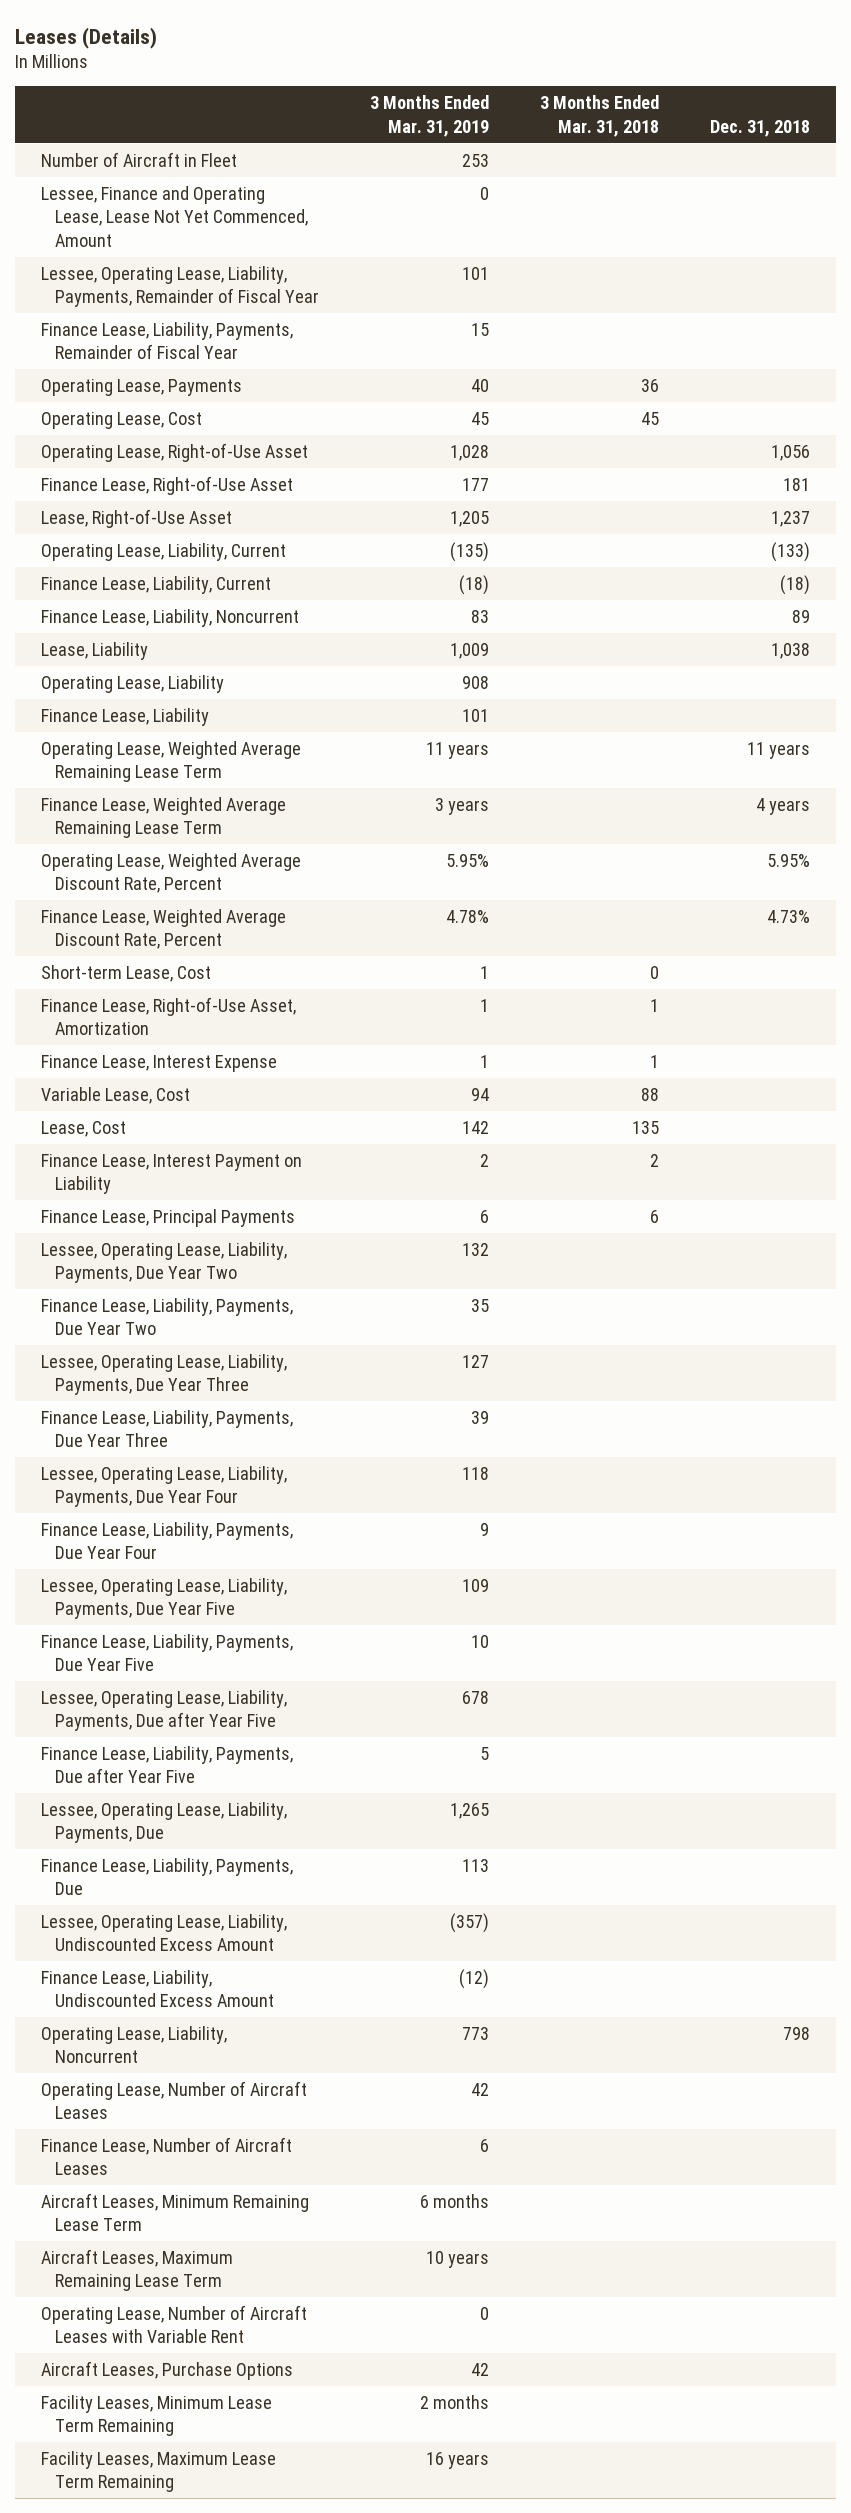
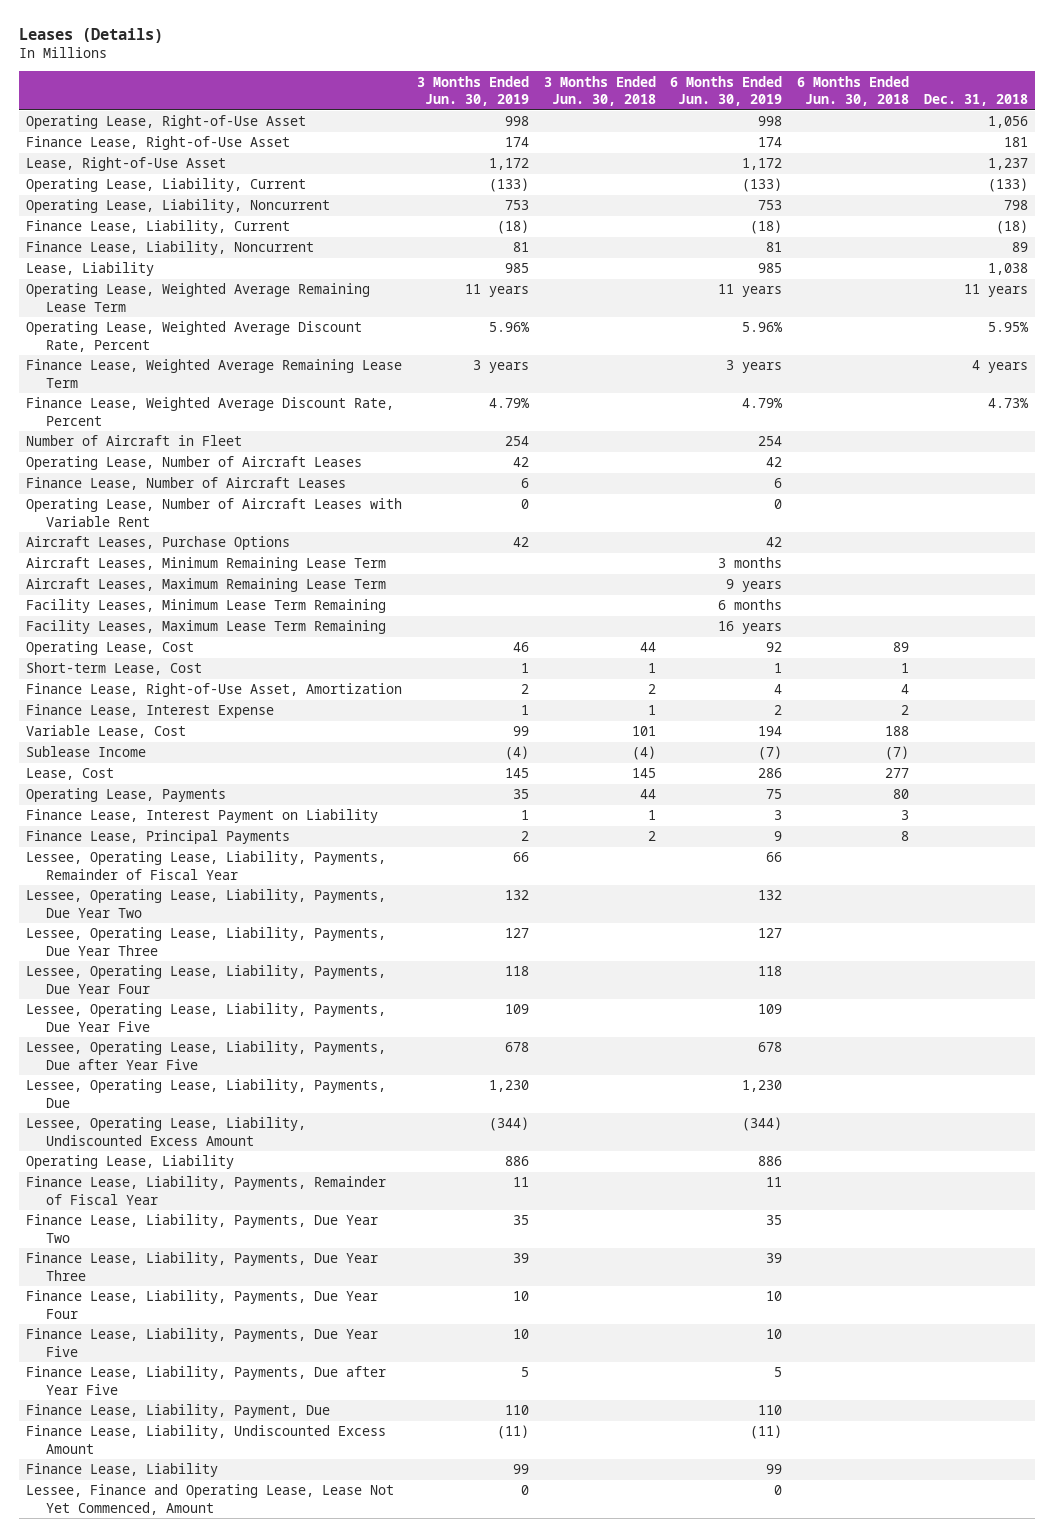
- | 3 Months Ended Mar. 31, 2019 | 3 Months Ended Mar. 31, 2018 | Dec. 31, 2018
+ | 3 Months Ended Jun. 30, 2019 | 3 Months Ended Jun. 30, 2018 | 6 Months Ended Jun. 30, 2019 | 6 Months Ended Jun. 30, 2018 | Dec. 31, 2018
moved up: Operating Lease, Liability, Noncurrent | 753 | | 753 | | 798
moved down: Finance Lease, Weighted Average Remaining Lease Term | 3 years | | 3 years | | 4 years
moved down: Number of Aircraft in Fleet | 254 | | 254 | |
moved up: Operating Lease, Number of Aircraft Leases | 42 | | 42 | |
moved up: Finance Lease, Number of Aircraft Leases | 6 | | 6 | |
moved up: Operating Lease, Number of Aircraft Leases with Variable Rent | 0 | | 0 | |
moved up: Aircraft Leases, Purchase Options | 42 | | 42 | |
moved up: Aircraft Leases, Minimum Remaining Lease Term | | | 3 months | |
moved up: Aircraft Leases, Maximum Remaining Lease Term | | | 9 years | |
moved up: Facility Leases, Minimum Lease Term Remaining | | | 6 months | |
moved up: Facility Leases, Maximum Lease Term Remaining | | | 16 years | |
moved down: Operating Lease, Cost | 46 | 44 | 92 | 89 |
+ Sublease Income | (4) | (4) | (7) | (7) |
moved down: Operating Lease, Payments | 35 | 44 | 75 | 80 |
moved down: Lessee, Operating Lease, Liability, Payments, Remainder of Fiscal Year | 66 | | 66 | |
- Finance Lease, Liability, Payments, Due | 113 | |
moved down: Operating Lease, Liability | 886 | | 886 | |
moved down: Finance Lease, Liability, Payments, Remainder of Fiscal Year | 11 | | 11 | |
moved down: Finance Lease, Liability, Payments, Due Year Two | 35 | | 35 | |
moved down: Finance Lease, Liability, Payments, Due Year Three | 39 | | 39 | |
moved down: Finance Lease, Liability, Payments, Due Year Four | 10 | | 10 | |
moved down: Finance Lease, Liability, Payments, Due Year Five | 10 | | 10 | |
moved down: Finance Lease, Liability, Payments, Due after Year Five | 5 | | 5 | |
+ Finance Lease, Liability, Payment, Due | 110 | | 110 | |
moved down: Finance Lease, Liability | 99 | | 99 | |
moved down: Lessee, Finance and Operating Lease, Lease Not Yet Commenced, Amount | 0 | | 0 | |

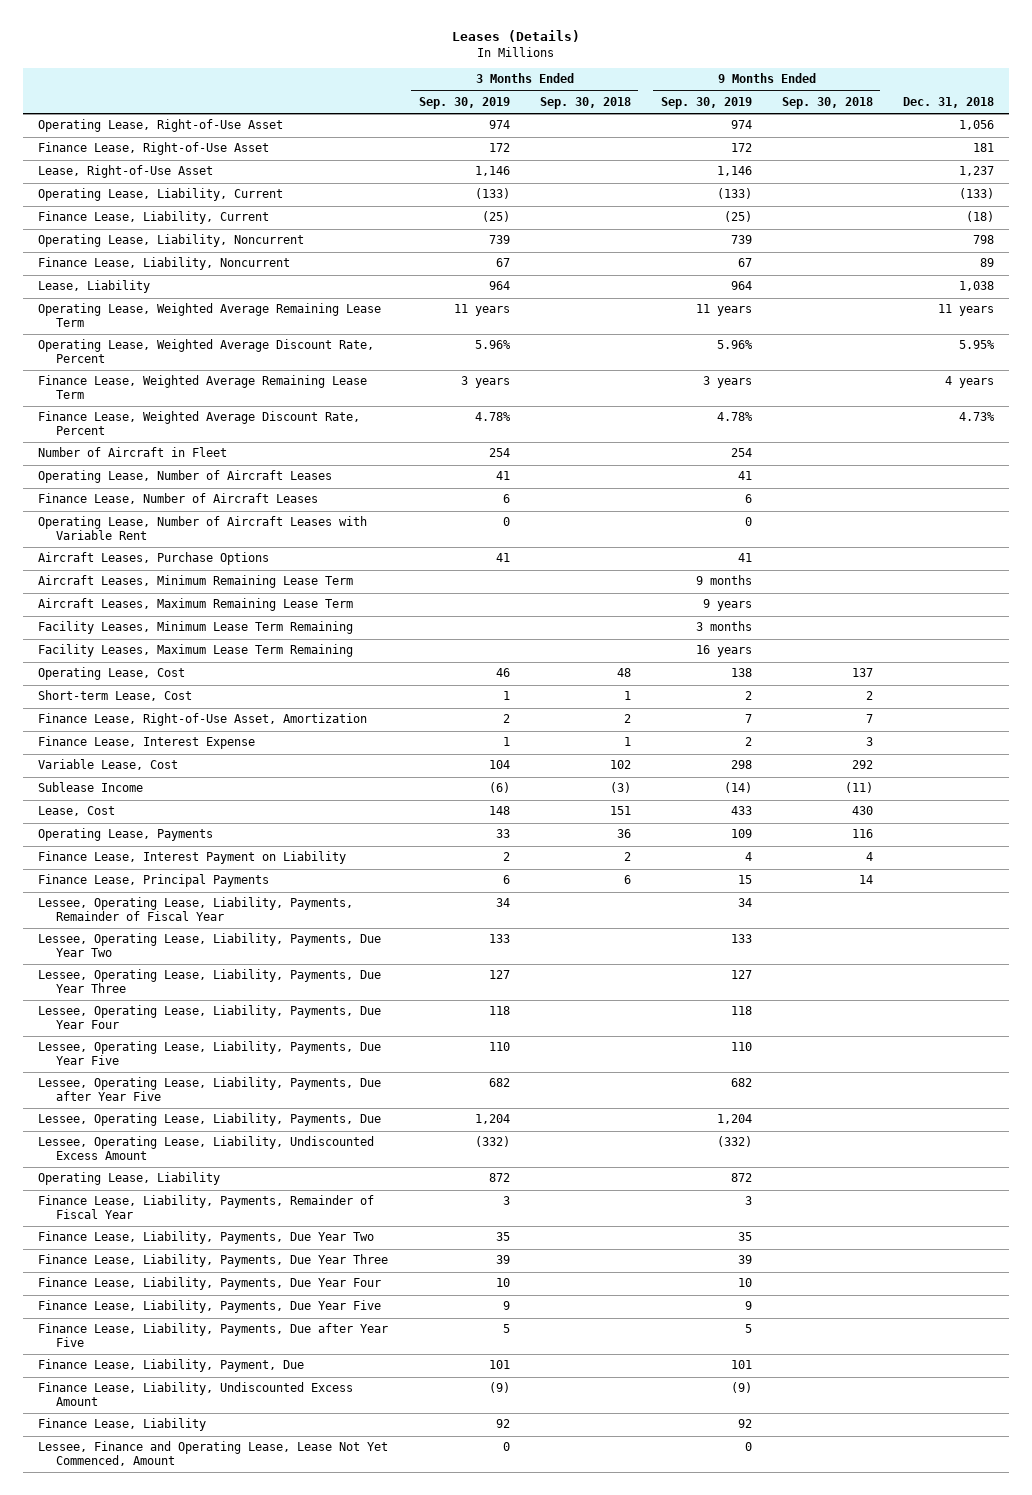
- | 3 Months Ended Jun. 30, 2019 | 3 Months Ended Jun. 30, 2018 | 6 Months Ended Jun. 30, 2019 | 6 Months Ended Jun. 30, 2018 | Dec. 31, 2018
+ | 3 Months Ended Sep. 30, 2019 | 3 Months Ended Sep. 30, 2018 | 9 Months Ended Sep. 30, 2019 | 9 Months Ended Sep. 30, 2018 | Dec. 31, 2018
moved down: Operating Lease, Liability, Noncurrent | 739 | | 739 | | 798

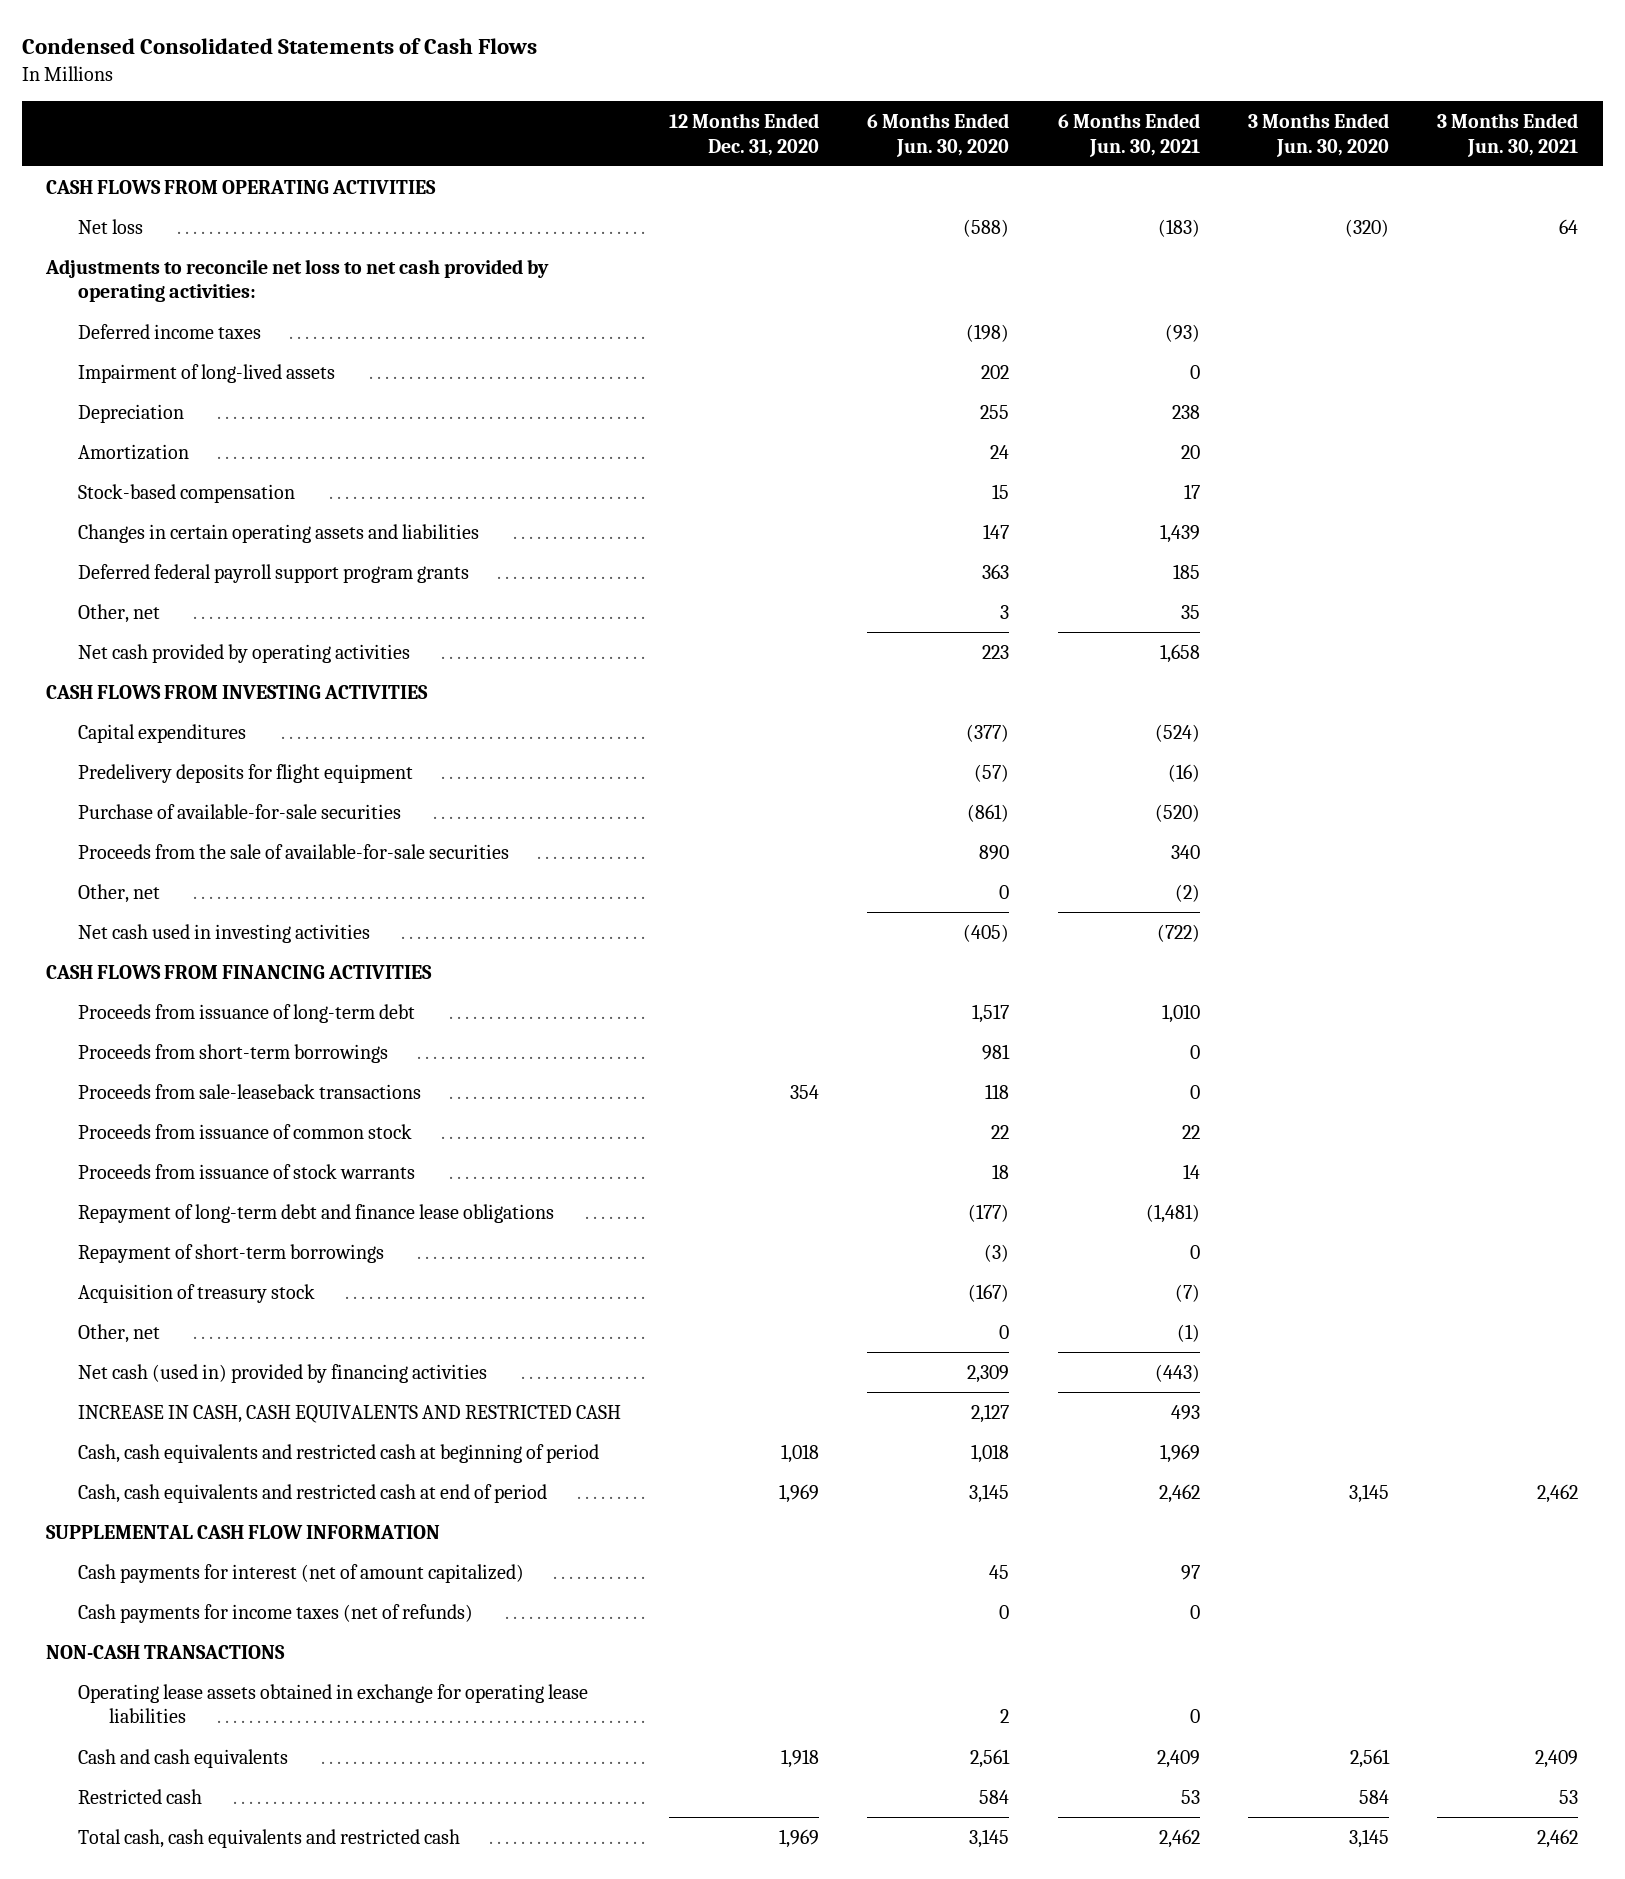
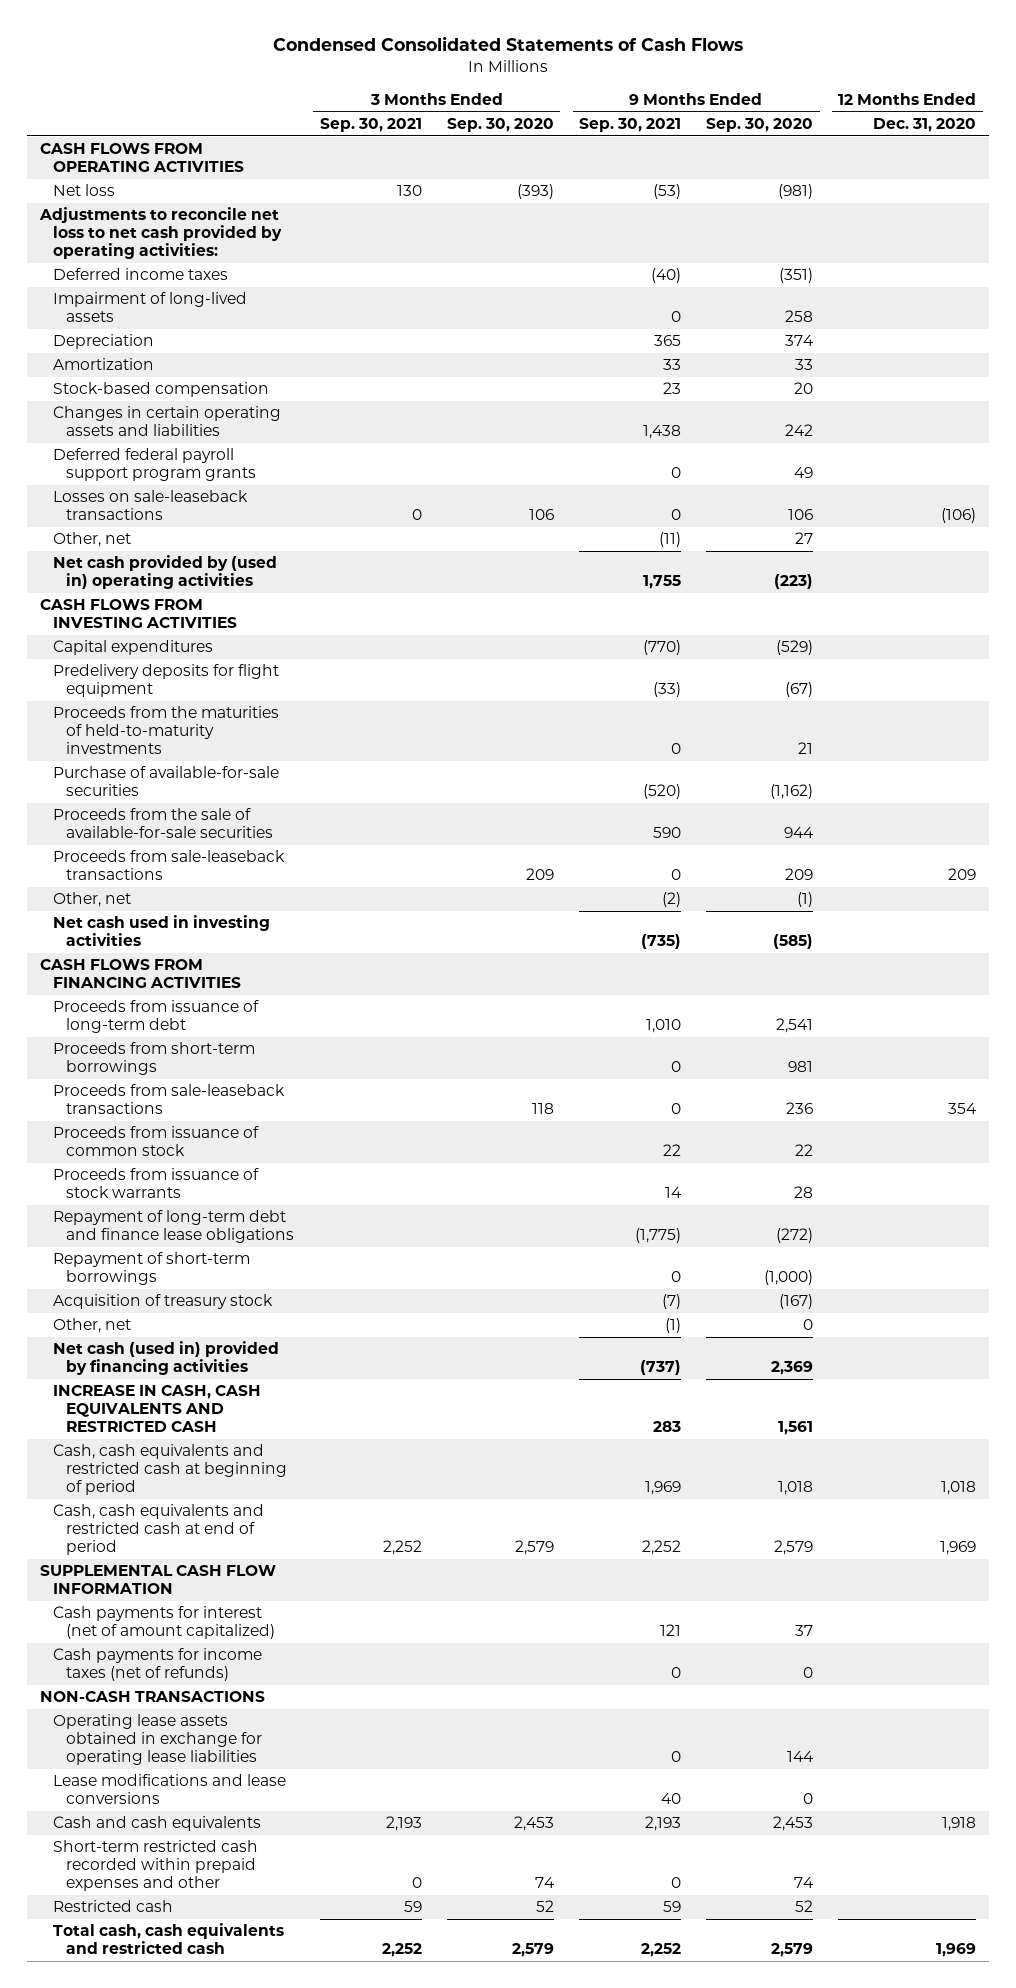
- | 12 Months Ended Dec. 31, 2020 | 6 Months Ended Jun. 30, 2020 | 6 Months Ended Jun. 30, 2021 | 3 Months Ended Jun. 30, 2020 | 3 Months Ended Jun. 30, 2021
+ | 3 Months Ended Sep. 30, 2021 | 3 Months Ended Sep. 30, 2020 | 9 Months Ended Sep. 30, 2021 | 9 Months Ended Sep. 30, 2020 | 12 Months Ended Dec. 31, 2020
+ Losses on sale-leaseback transactions | 0 | 106 | 0 | 106 | (106)
- Net cash provided by operating activities | | 223 | 1,658 | |
+ Net cash provided by (used in) operating activities | | | 1,755 | (223) |
+ Proceeds from the maturities of held-to-maturity investments | | | 0 | 21 |
+ Proceeds from sale-leaseback transactions | | 209 | 0 | 209 | 209
+ Lease modifications and lease conversions | | | 40 | 0 |
+ Short-term restricted cash recorded within prepaid expenses and other | 0 | 74 | 0 | 74 |

